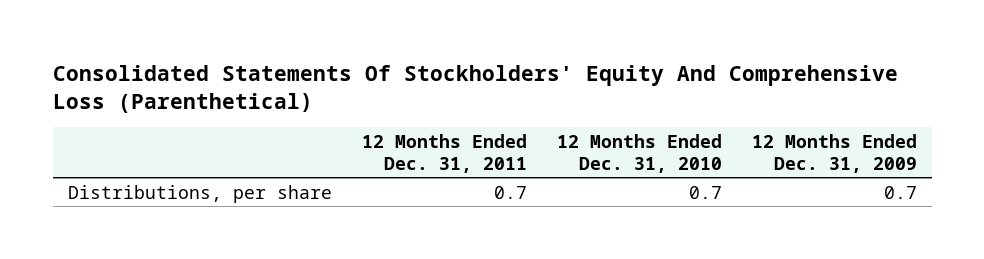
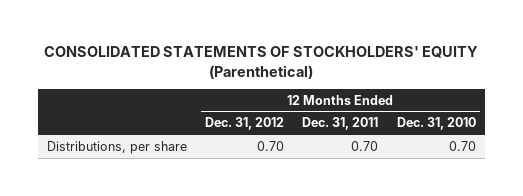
- Consolidated Statements Of Stockholders' Equity And Comprehensive Loss (Parenthetical)
+ CONSOLIDATED STATEMENTS OF STOCKHOLDERS' EQUITY (Parenthetical)
- | 12 Months Ended Dec. 31, 2011 | 12 Months Ended Dec. 31, 2010 | 12 Months Ended Dec. 31, 2009
+ | 12 Months Ended Dec. 31, 2012 | 12 Months Ended Dec. 31, 2011 | 12 Months Ended Dec. 31, 2010
- Distributions, per share | 0.7 | 0.7 | 0.7
+ Distributions, per share | 0.70 | 0.70 | 0.70

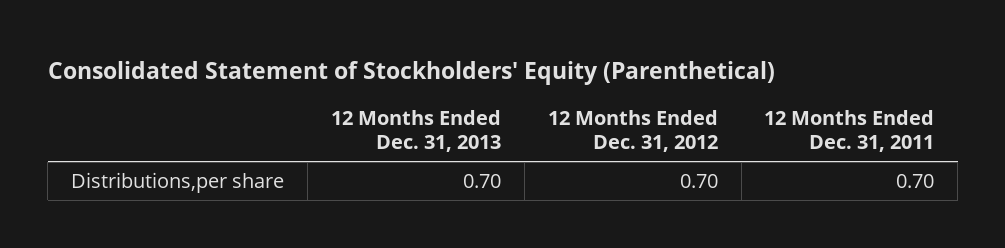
- CONSOLIDATED STATEMENTS OF STOCKHOLDERS' EQUITY (Parenthetical)
+ Consolidated Statement of Stockholders' Equity (Parenthetical)
- | 12 Months Ended Dec. 31, 2012 | 12 Months Ended Dec. 31, 2011 | 12 Months Ended Dec. 31, 2010
+ | 12 Months Ended Dec. 31, 2013 | 12 Months Ended Dec. 31, 2012 | 12 Months Ended Dec. 31, 2011
- Distributions, per share | 0.70 | 0.70 | 0.70
+ Distributions,per share | 0.70 | 0.70 | 0.70

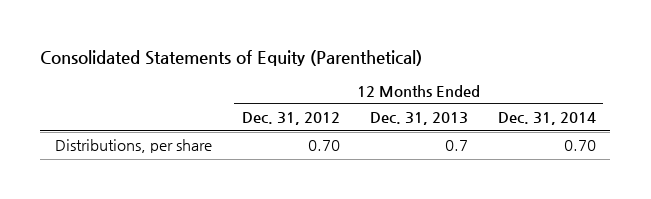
- Consolidated Statement of Stockholders' Equity (Parenthetical)
+ Consolidated Statements of Equity (Parenthetical)
- | 12 Months Ended Dec. 31, 2013 | 12 Months Ended Dec. 31, 2012 | 12 Months Ended Dec. 31, 2011
+ | 12 Months Ended Dec. 31, 2012 | 12 Months Ended Dec. 31, 2013 | 12 Months Ended Dec. 31, 2014
- Distributions,per share | 0.70 | 0.70 | 0.70
+ Distributions, per share | 0.70 | 0.7 | 0.70

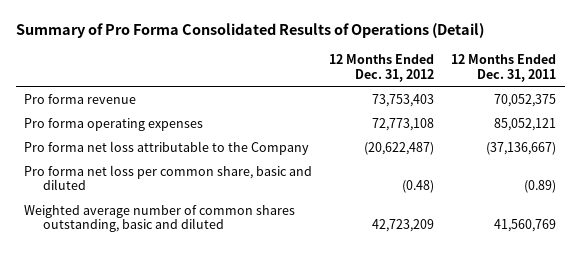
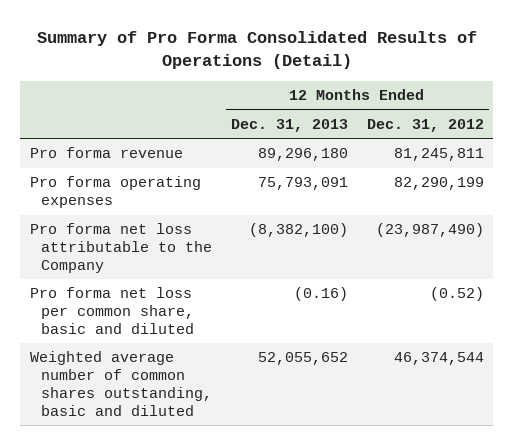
- | 12 Months Ended Dec. 31, 2012 | 12 Months Ended Dec. 31, 2011
+ | 12 Months Ended Dec. 31, 2013 | 12 Months Ended Dec. 31, 2012
- Pro forma revenue | 73,753,403 | 70,052,375
- Pro forma operating expenses | 72,773,108 | 85,052,121
- Pro forma net loss attributable to the Company | (20,622,487) | (37,136,667)
- Pro forma net loss per common share, basic and diluted | (0.48) | (0.89)
- Weighted average number of common shares outstanding, basic and diluted | 42,723,209 | 41,560,769
+ Pro forma revenue | 89,296,180 | 81,245,811
+ Pro forma operating expenses | 75,793,091 | 82,290,199
+ Pro forma net loss attributable to the Company | (8,382,100) | (23,987,490)
+ Pro forma net loss per common share, basic and diluted | (0.16) | (0.52)
+ Weighted average number of common shares outstanding, basic and diluted | 52,055,652 | 46,374,544

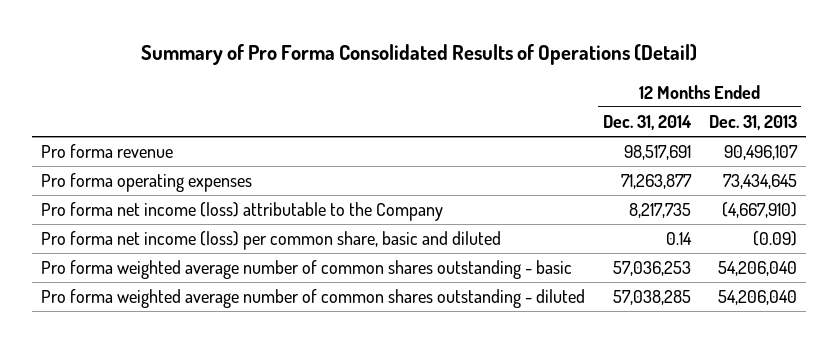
- | 12 Months Ended Dec. 31, 2013 | 12 Months Ended Dec. 31, 2012
+ | 12 Months Ended Dec. 31, 2014 | 12 Months Ended Dec. 31, 2013
- Pro forma revenue | 89,296,180 | 81,245,811
- Pro forma operating expenses | 75,793,091 | 82,290,199
- Pro forma net loss attributable to the Company | (8,382,100) | (23,987,490)
- Pro forma net loss per common share, basic and diluted | (0.16) | (0.52)
- Weighted average number of common shares outstanding, basic and diluted | 52,055,652 | 46,374,544
+ Pro forma revenue | 98,517,691 | 90,496,107
+ Pro forma operating expenses | 71,263,877 | 73,434,645
+ Pro forma net income (loss) attributable to the Company | 8,217,735 | (4,667,910)
+ Pro forma net income (loss) per common share, basic and diluted | 0.14 | (0.09)
+ Pro forma weighted average number of common shares outstanding - basic | 57,036,253 | 54,206,040
+ Pro forma weighted average number of common shares outstanding - diluted | 57,038,285 | 54,206,040

